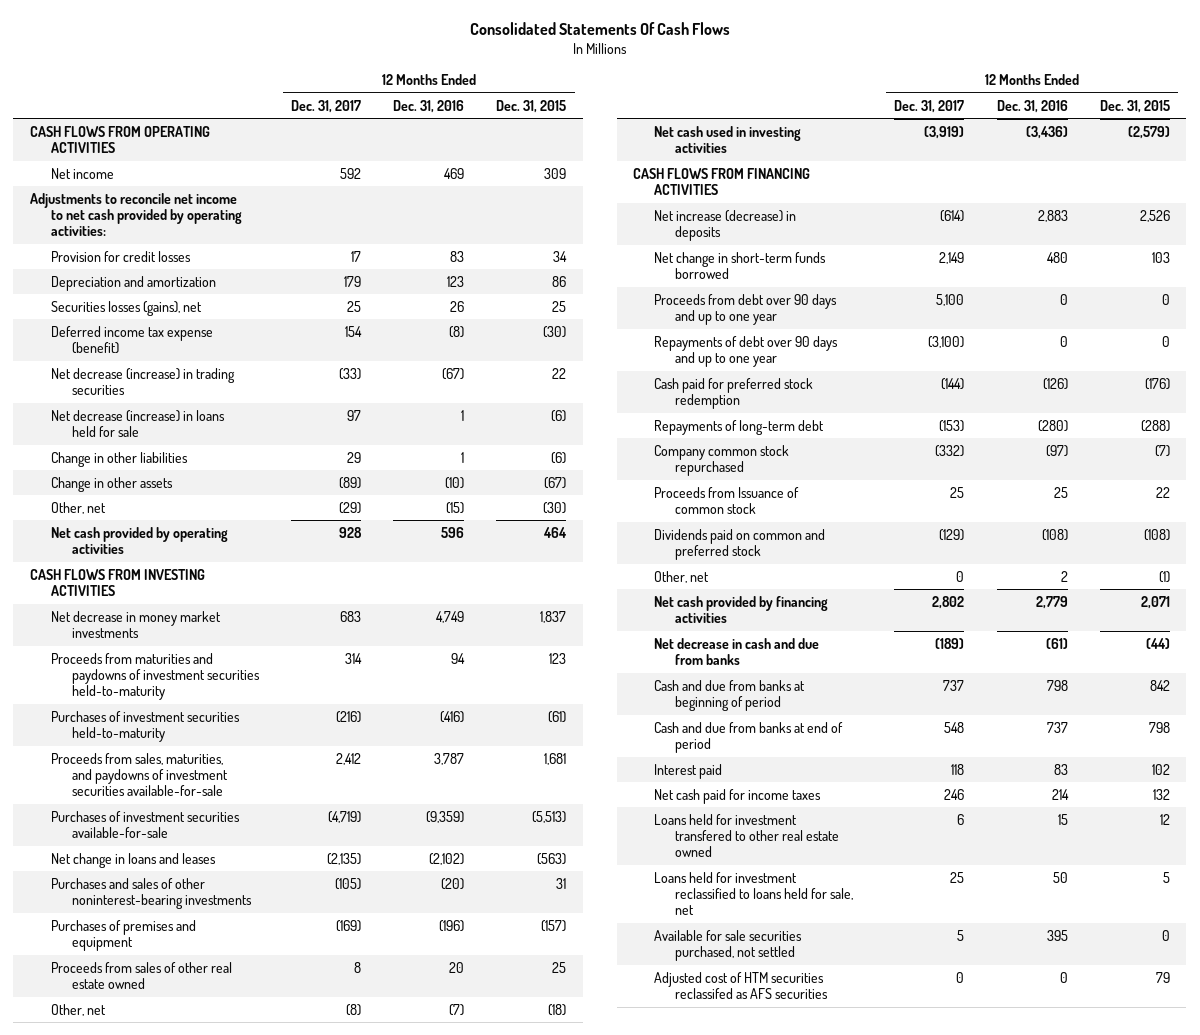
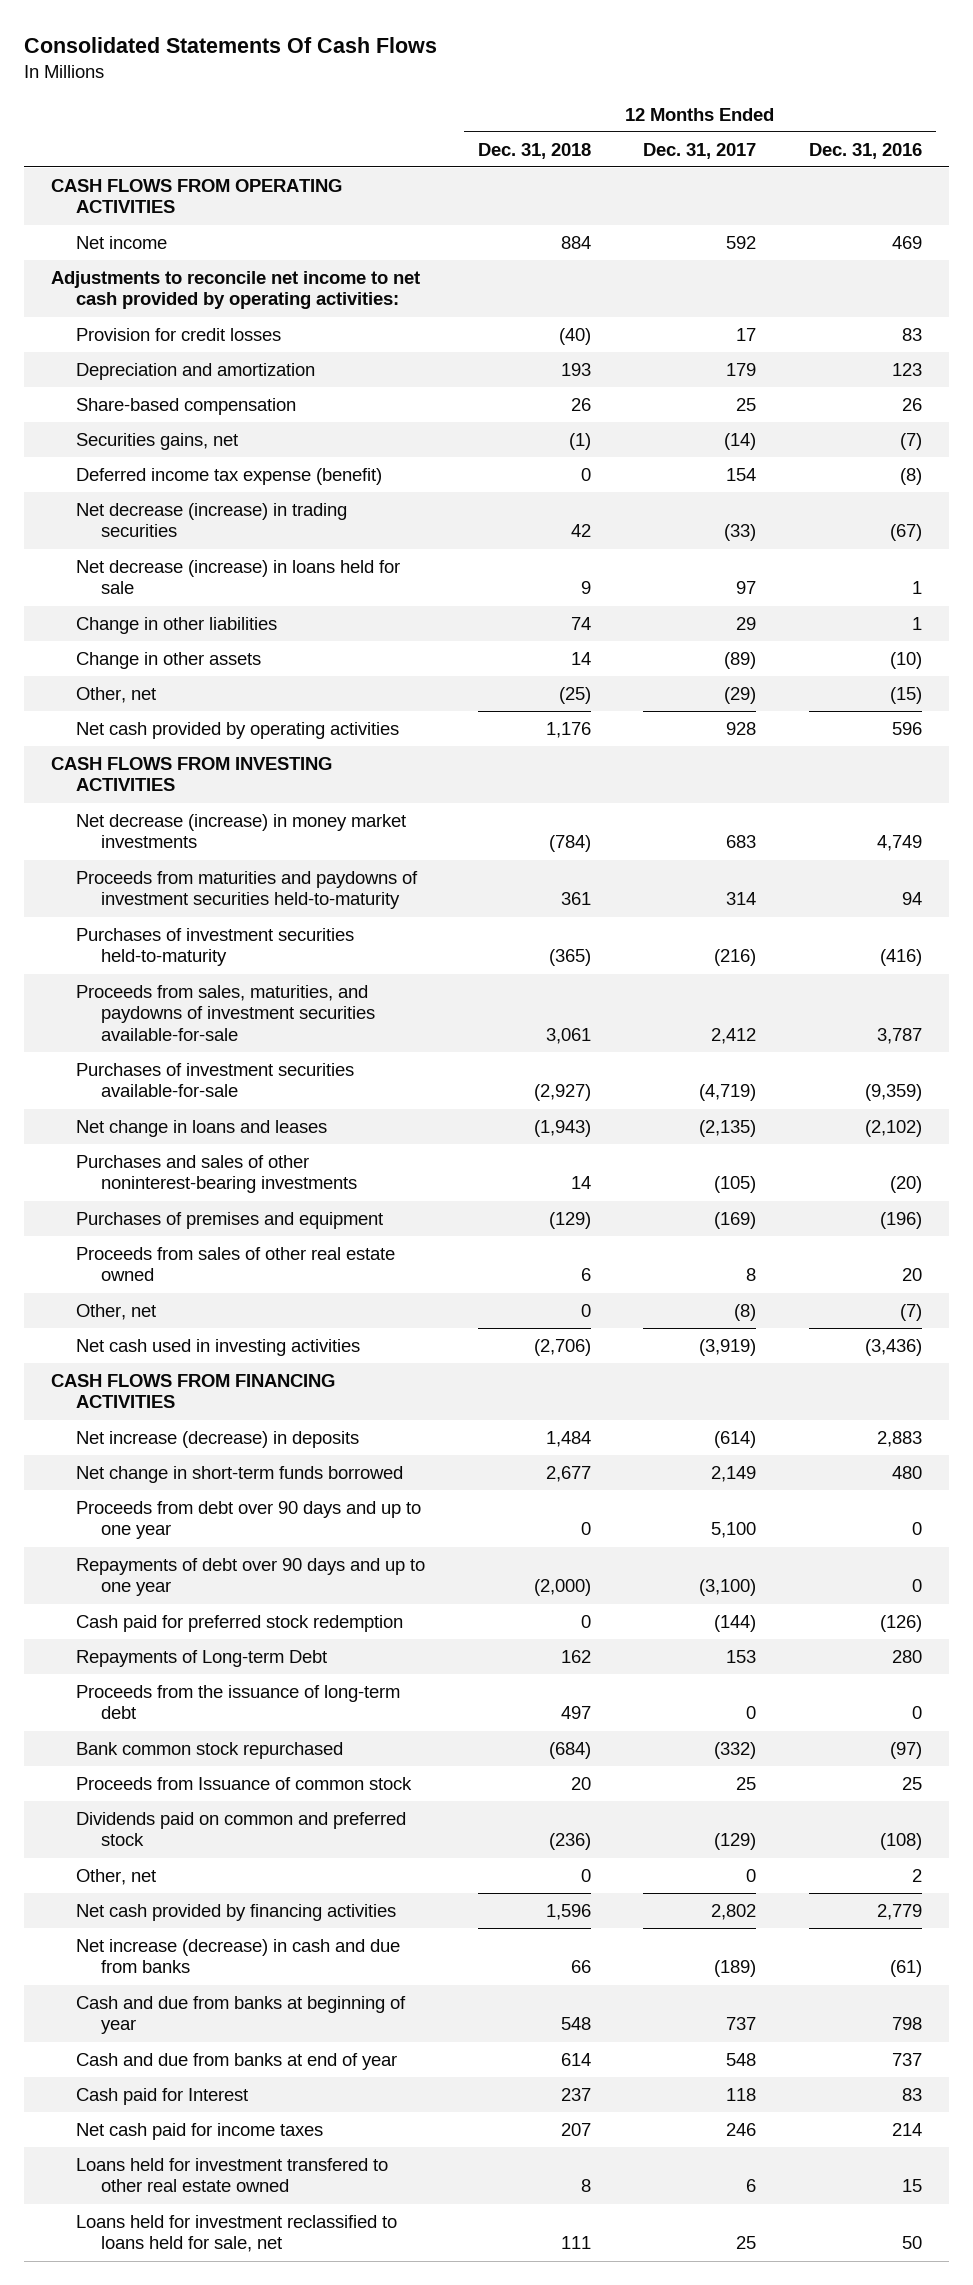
- | 12 Months Ended Dec. 31, 2017 | 12 Months Ended Dec. 31, 2016 | 12 Months Ended Dec. 31, 2015
+ | 12 Months Ended Dec. 31, 2018 | 12 Months Ended Dec. 31, 2017 | 12 Months Ended Dec. 31, 2016
- Securities losses (gains), net | 25 | 26 | 25
+ Share-based compensation | 26 | 25 | 26
+ Securities gains, net | (1) | (14) | (7)
- Net decrease in money market investments | 683 | 4,749 | 1,837
+ Net decrease (increase) in money market investments | (784) | 683 | 4,749
- Repayments of long-term debt | (153) | (280) | (288)
- Company common stock repurchased | (332) | (97) | (7)
+ Repayments of Long-term Debt | 162 | 153 | 280
+ Proceeds from the issuance of long-term debt | 497 | 0 | 0
+ Bank common stock repurchased | (684) | (332) | (97)
- Net decrease in cash and due from banks | (189) | (61) | (44)
- Cash and due from banks at beginning of period | 737 | 798 | 842
- Cash and due from banks at end of period | 548 | 737 | 798
- Interest paid | 118 | 83 | 102
+ Net increase (decrease) in cash and due from banks | 66 | (189) | (61)
+ Cash and due from banks at beginning of year | 548 | 737 | 798
+ Cash and due from banks at end of year | 614 | 548 | 737
+ Cash paid for Interest | 237 | 118 | 83
- Available for sale securities purchased, not settled | 5 | 395 | 0
- Adjusted cost of HTM securities reclassifed as AFS securities | 0 | 0 | 79

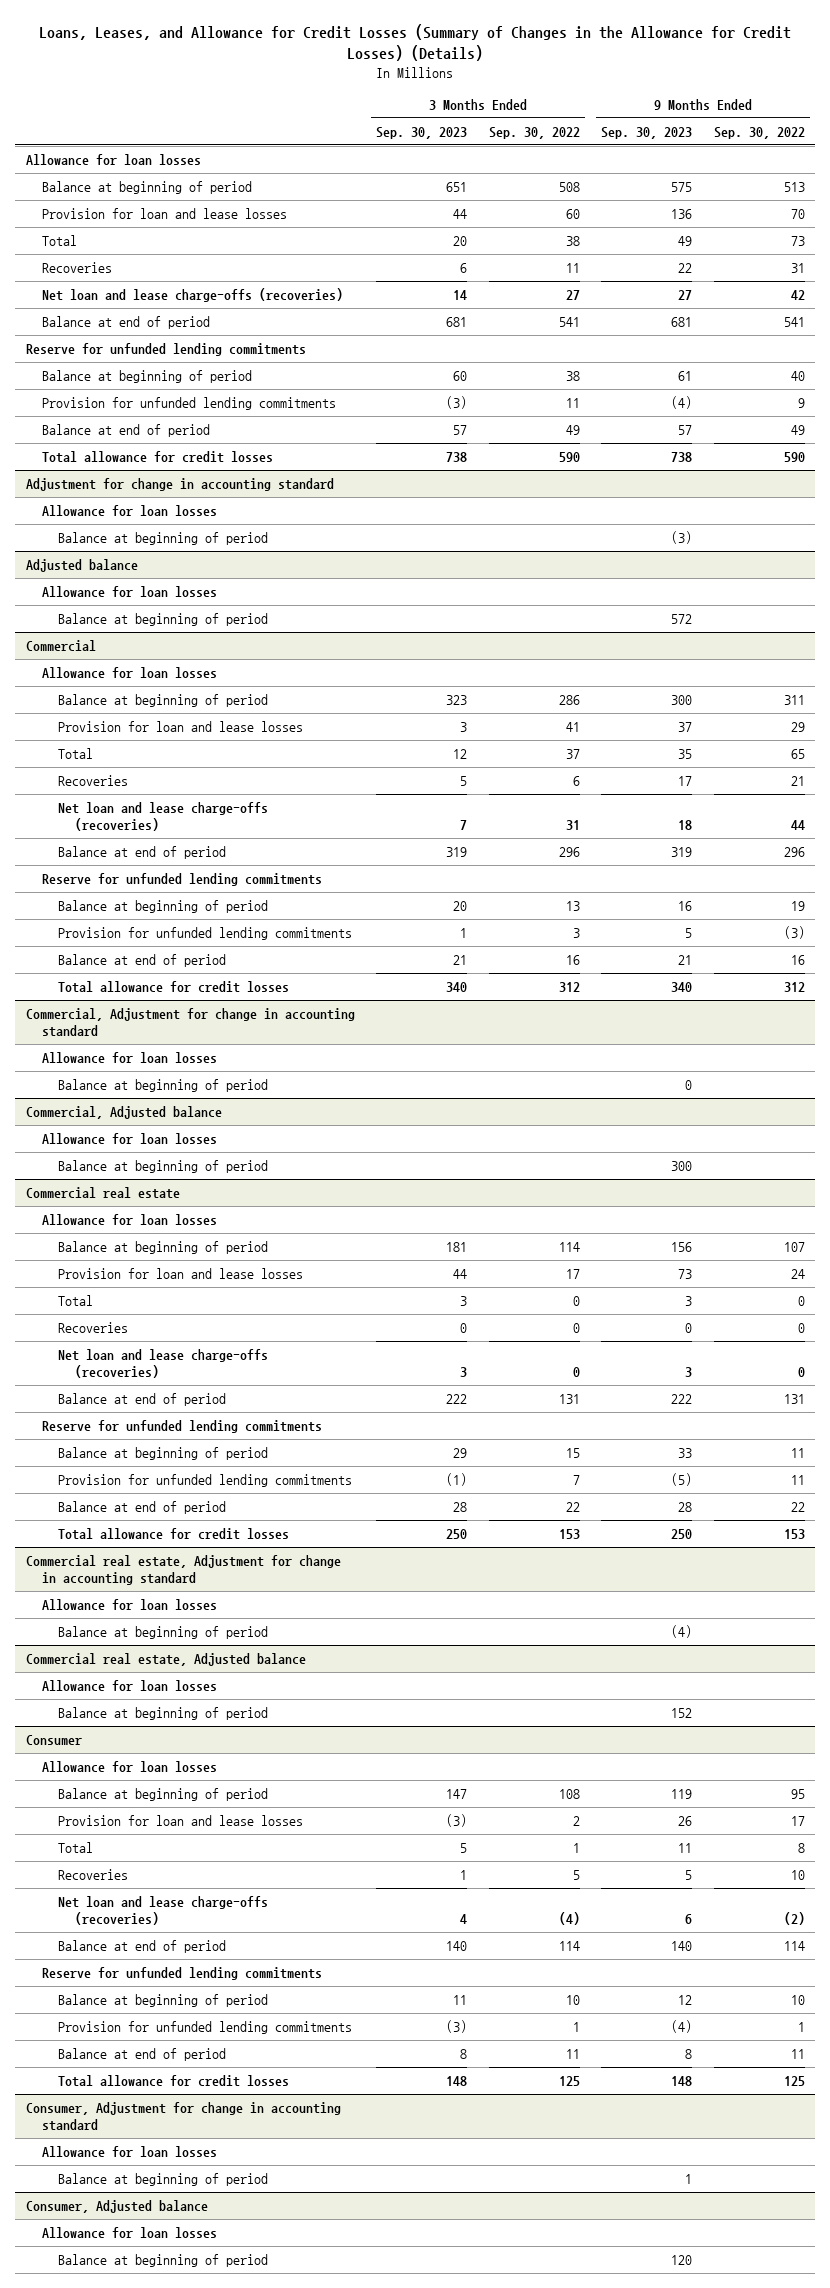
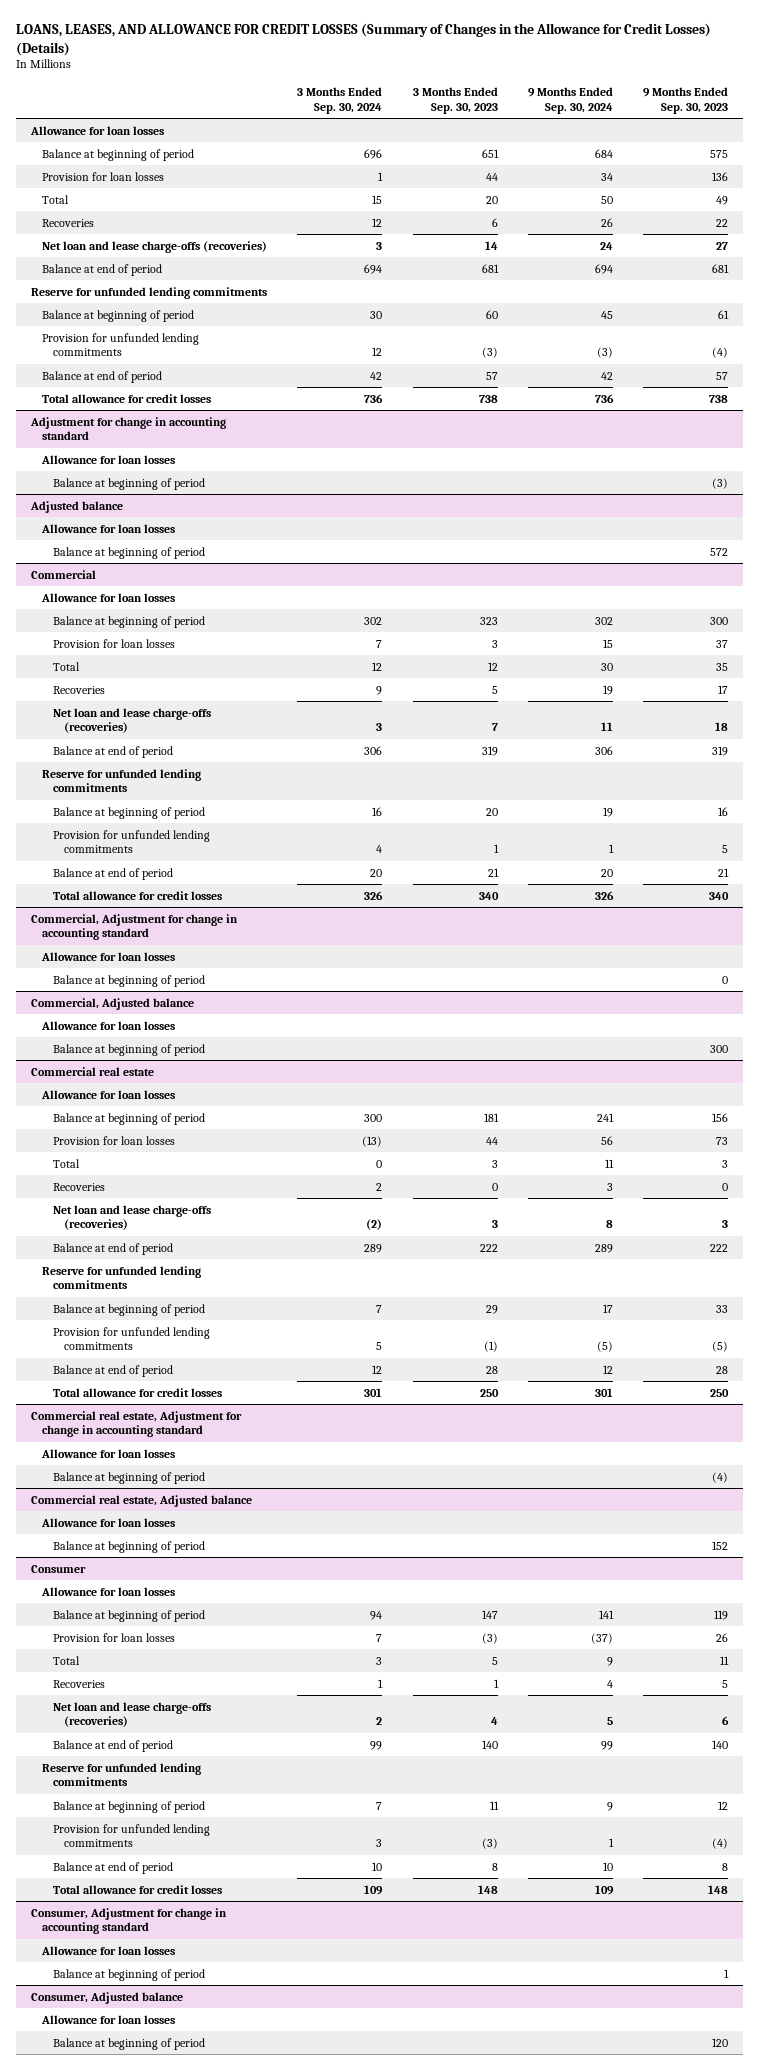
- Loans, Leases, and Allowance for Credit Losses (Summary of Changes in the Allowance for Credit Losses) (Details)
+ LOANS, LEASES, AND ALLOWANCE FOR CREDIT LOSSES (Summary of Changes in the Allowance for Credit Losses) (Details)
- | 3 Months Ended Sep. 30, 2023 | 3 Months Ended Sep. 30, 2022 | 9 Months Ended Sep. 30, 2023 | 9 Months Ended Sep. 30, 2022
+ | 3 Months Ended Sep. 30, 2024 | 3 Months Ended Sep. 30, 2023 | 9 Months Ended Sep. 30, 2024 | 9 Months Ended Sep. 30, 2023
- Provision for loan and lease losses | 44 | 60 | 136 | 70
+ Provision for loan losses | 1 | 44 | 34 | 136
@ Commercial
- Provision for loan and lease losses | 3 | 41 | 37 | 29
+ Provision for loan losses | 7 | 3 | 15 | 37
@ Commercial real estate
- Provision for loan and lease losses | 44 | 17 | 73 | 24
+ Provision for loan losses | (13) | 44 | 56 | 73
@ Consumer
- Provision for loan and lease losses | (3) | 2 | 26 | 17
+ Provision for loan losses | 7 | (3) | (37) | 26

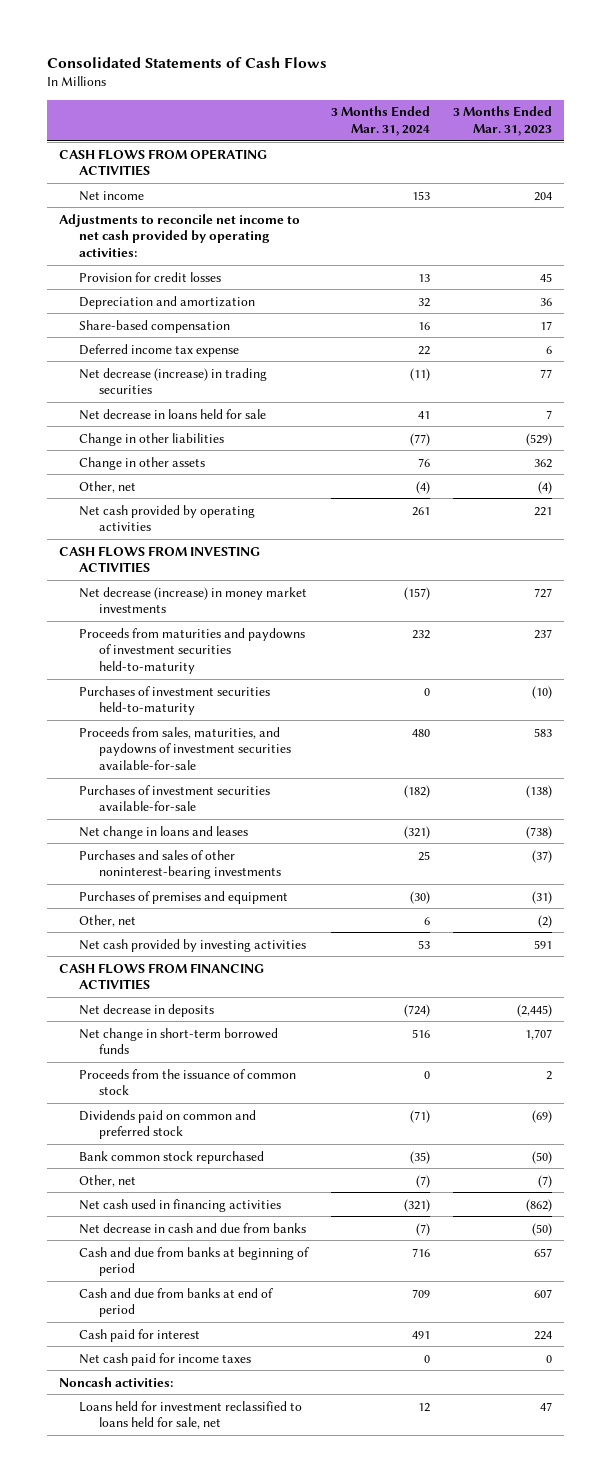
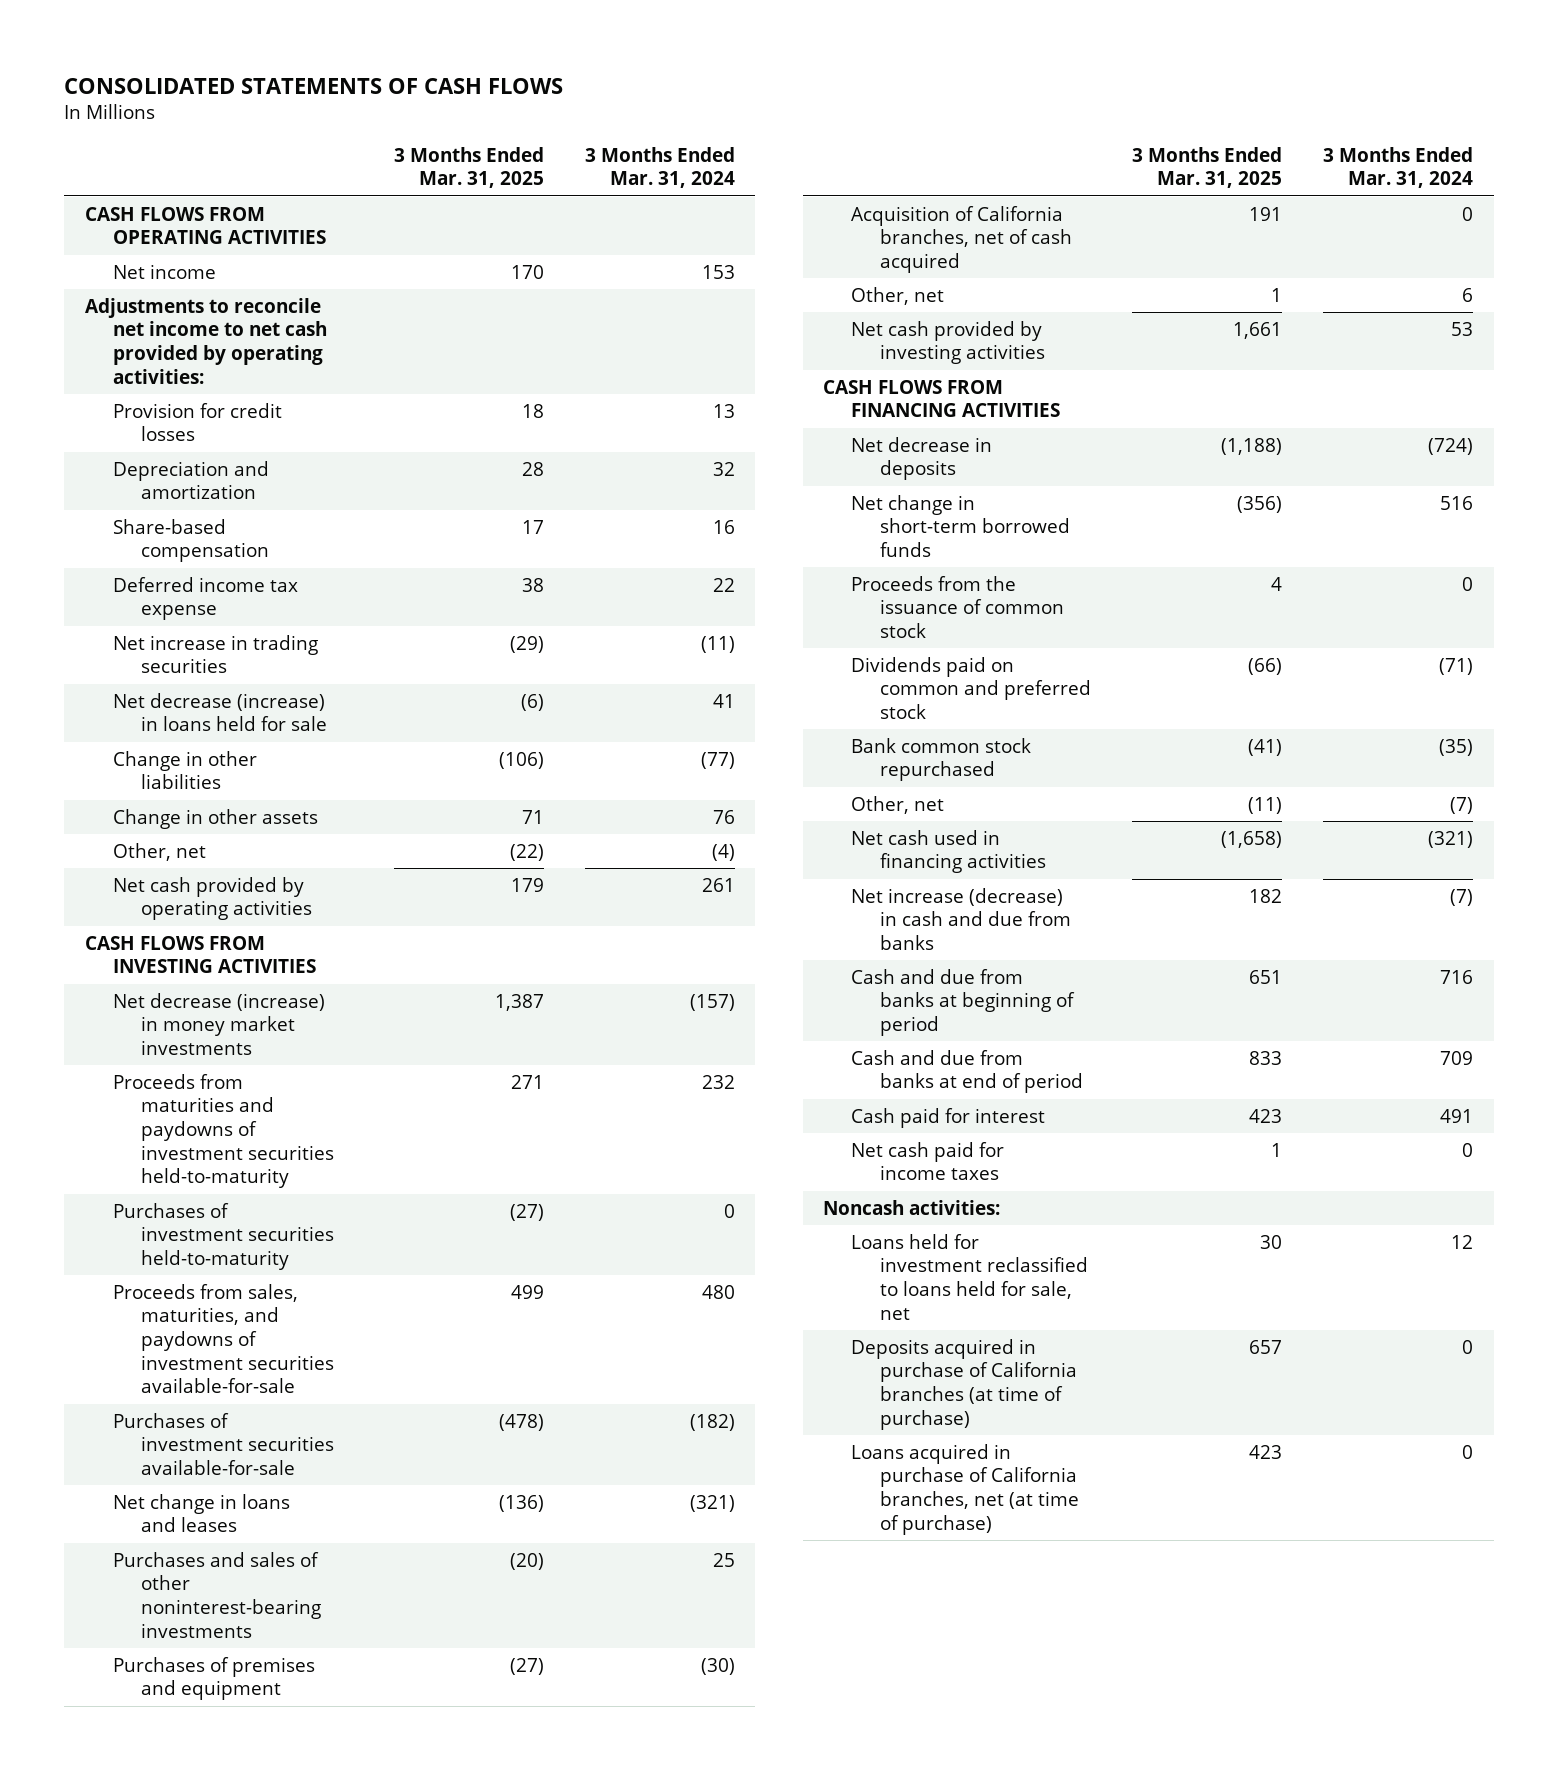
- Consolidated Statements of Cash Flows
+ CONSOLIDATED STATEMENTS OF CASH FLOWS
- | 3 Months Ended Mar. 31, 2024 | 3 Months Ended Mar. 31, 2023
+ | 3 Months Ended Mar. 31, 2025 | 3 Months Ended Mar. 31, 2024
- Net decrease (increase) in trading securities | (11) | 77
- Net decrease in loans held for sale | 41 | 7
+ Net increase in trading securities | (29) | (11)
+ Net decrease (increase) in loans held for sale | (6) | 41
+ Acquisition of California branches, net of cash acquired | 191 | 0
- Net decrease in cash and due from banks | (7) | (50)
+ Net increase (decrease) in cash and due from banks | 182 | (7)
+ Deposits acquired in purchase of California branches (at time of purchase) | 657 | 0
+ Loans acquired in purchase of California branches, net (at time of purchase) | 423 | 0

